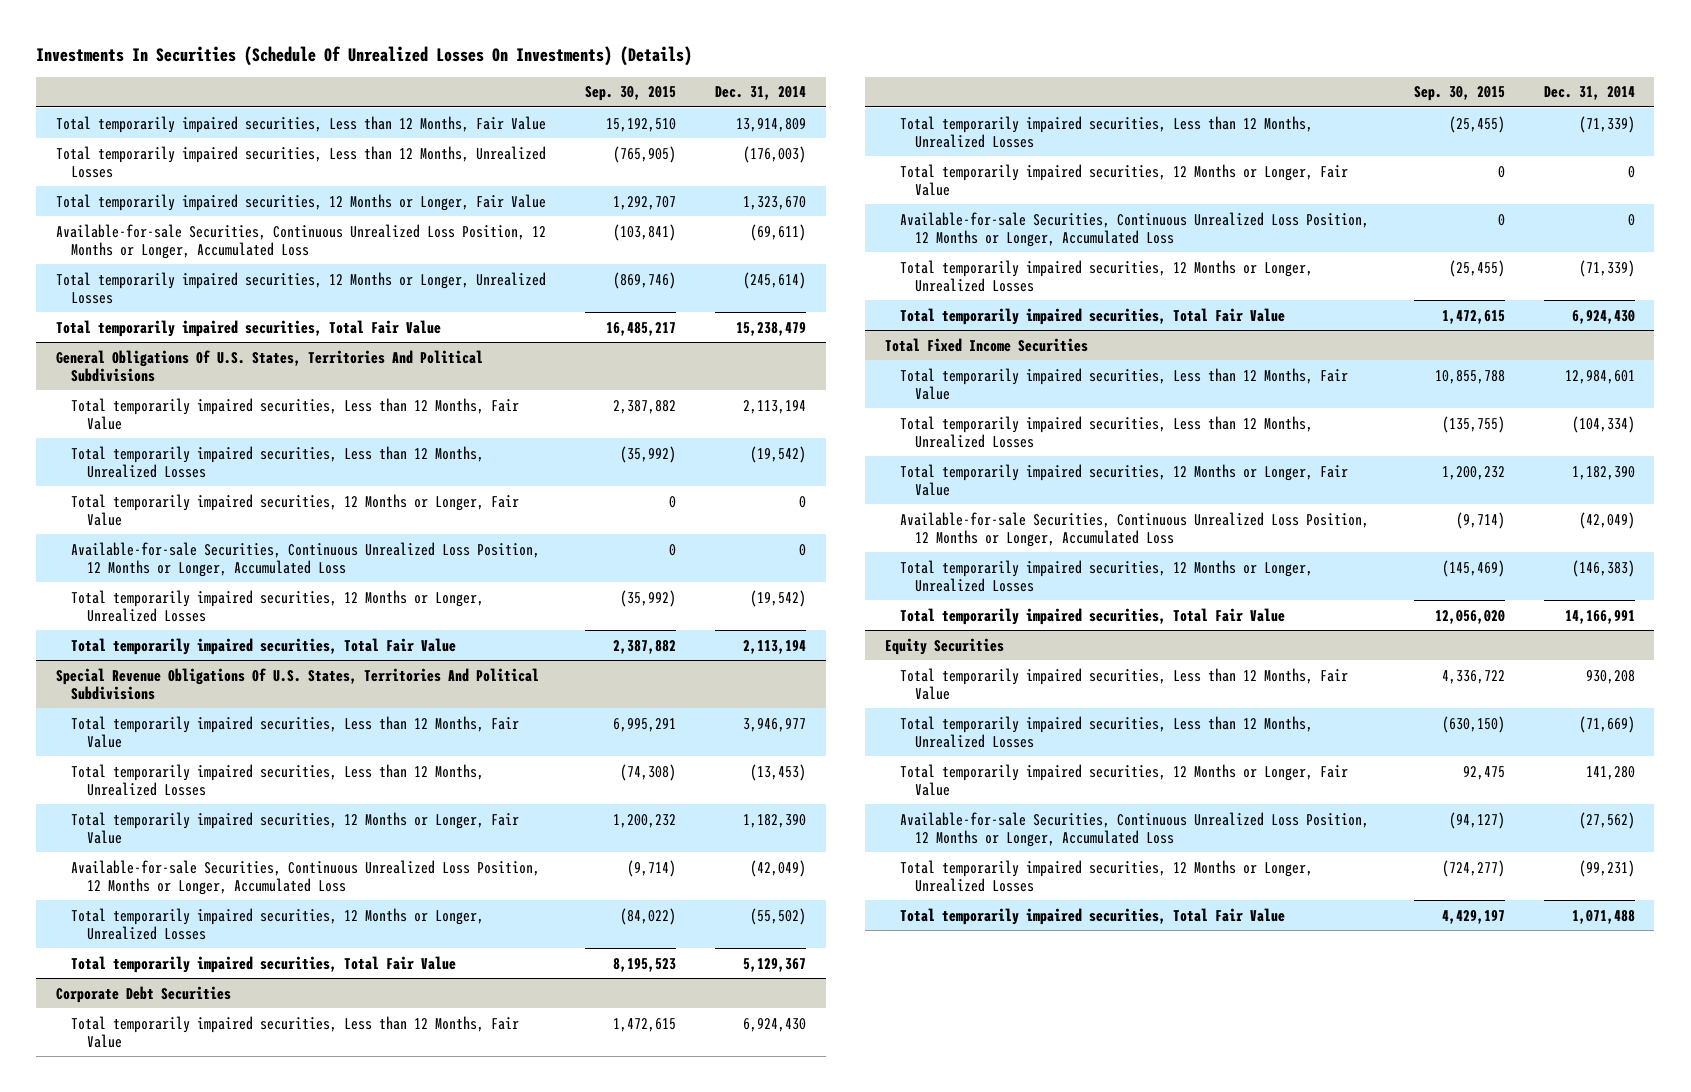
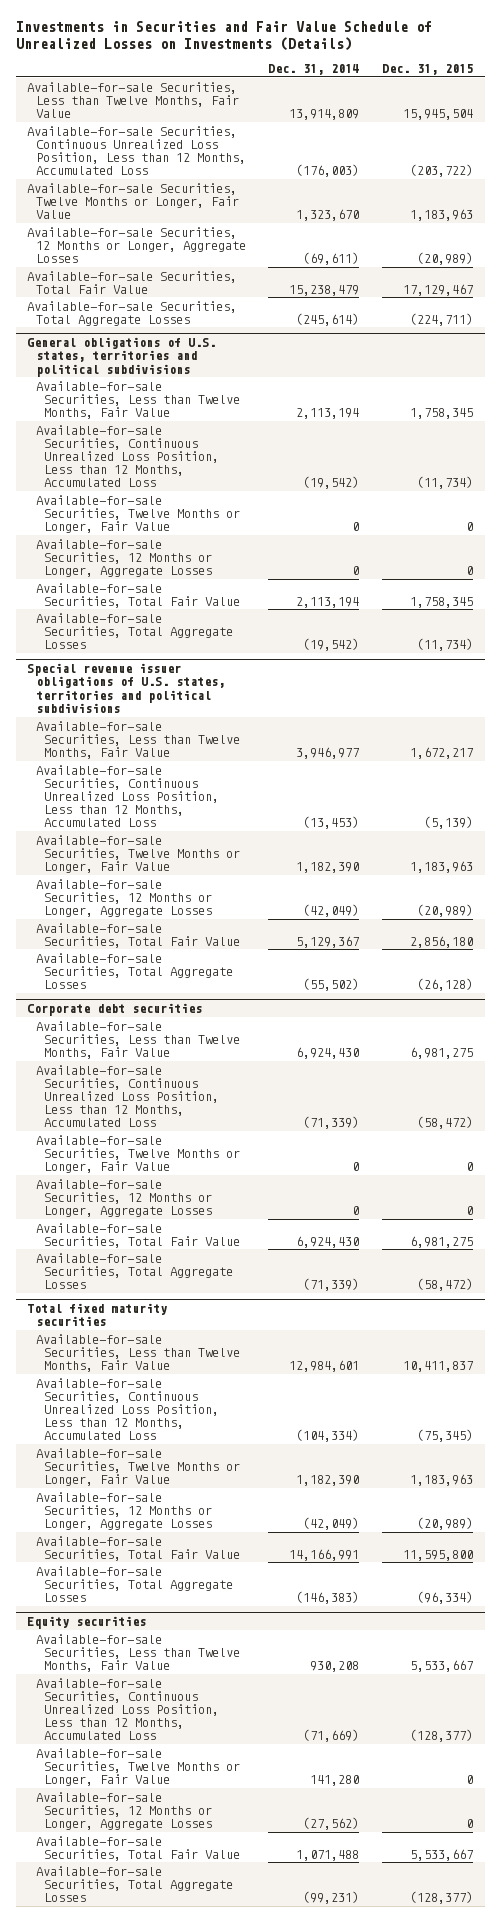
- Investments In Securities (Schedule Of Unrealized Losses On Investments) (Details)
+ Investments in Securities and Fair Value Schedule of Unrealized Losses on Investments (Details)
- | Sep. 30, 2015 | Dec. 31, 2014
+ | Dec. 31, 2014 | Dec. 31, 2015
- Total temporarily impaired securities, Less than 12 Months, Fair Value | 15,192,510 | 13,914,809
- Total temporarily impaired securities, Less than 12 Months, Unrealized Losses | (765,905) | (176,003)
- Total temporarily impaired securities, 12 Months or Longer, Fair Value | 1,292,707 | 1,323,670
- Available-for-sale Securities, Continuous Unrealized Loss Position, 12 Months or Longer, Accumulated Loss | (103,841) | (69,611)
- Total temporarily impaired securities, 12 Months or Longer, Unrealized Losses | (869,746) | (245,614)
- Total temporarily impaired securities, Total Fair Value | 16,485,217 | 15,238,479
- General Obligations Of U.S. States, Territories And Political Subdivisions
- Total temporarily impaired securities, Less than 12 Months, Fair Value | 2,387,882 | 2,113,194
- Total temporarily impaired securities, Less than 12 Months, Unrealized Losses | (35,992) | (19,542)
- Total temporarily impaired securities, 12 Months or Longer, Fair Value | 0 | 0
- Available-for-sale Securities, Continuous Unrealized Loss Position, 12 Months or Longer, Accumulated Loss | 0 | 0
- Total temporarily impaired securities, 12 Months or Longer, Unrealized Losses | (35,992) | (19,542)
- Total temporarily impaired securities, Total Fair Value | 2,387,882 | 2,113,194
- Special Revenue Obligations Of U.S. States, Territories And Political Subdivisions
- Total temporarily impaired securities, Less than 12 Months, Fair Value | 6,995,291 | 3,946,977
- Total temporarily impaired securities, Less than 12 Months, Unrealized Losses | (74,308) | (13,453)
- Total temporarily impaired securities, 12 Months or Longer, Fair Value | 1,200,232 | 1,182,390
- Available-for-sale Securities, Continuous Unrealized Loss Position, 12 Months or Longer, Accumulated Loss | (9,714) | (42,049)
- Total temporarily impaired securities, 12 Months or Longer, Unrealized Losses | (84,022) | (55,502)
- Total temporarily impaired securities, Total Fair Value | 8,195,523 | 5,129,367
- Corporate Debt Securities
- Total temporarily impaired securities, Less than 12 Months, Fair Value | 1,472,615 | 6,924,430
- Total temporarily impaired securities, Less than 12 Months, Unrealized Losses | (25,455) | (71,339)
- Total temporarily impaired securities, 12 Months or Longer, Fair Value | 0 | 0
- Available-for-sale Securities, Continuous Unrealized Loss Position, 12 Months or Longer, Accumulated Loss | 0 | 0
- Total temporarily impaired securities, 12 Months or Longer, Unrealized Losses | (25,455) | (71,339)
- Total temporarily impaired securities, Total Fair Value | 1,472,615 | 6,924,430
- Total Fixed Income Securities
- Total temporarily impaired securities, Less than 12 Months, Fair Value | 10,855,788 | 12,984,601
- Total temporarily impaired securities, Less than 12 Months, Unrealized Losses | (135,755) | (104,334)
- Total temporarily impaired securities, 12 Months or Longer, Fair Value | 1,200,232 | 1,182,390
- Available-for-sale Securities, Continuous Unrealized Loss Position, 12 Months or Longer, Accumulated Loss | (9,714) | (42,049)
- Total temporarily impaired securities, 12 Months or Longer, Unrealized Losses | (145,469) | (146,383)
- Total temporarily impaired securities, Total Fair Value | 12,056,020 | 14,166,991
- Equity Securities
- Total temporarily impaired securities, Less than 12 Months, Fair Value | 4,336,722 | 930,208
- Total temporarily impaired securities, Less than 12 Months, Unrealized Losses | (630,150) | (71,669)
- Total temporarily impaired securities, 12 Months or Longer, Fair Value | 92,475 | 141,280
- Available-for-sale Securities, Continuous Unrealized Loss Position, 12 Months or Longer, Accumulated Loss | (94,127) | (27,562)
- Total temporarily impaired securities, 12 Months or Longer, Unrealized Losses | (724,277) | (99,231)
- Total temporarily impaired securities, Total Fair Value | 4,429,197 | 1,071,488
+ Available-for-sale Securities, Less than Twelve Months, Fair Value | 13,914,809 | 15,945,504
+ Available-for-sale Securities, Continuous Unrealized Loss Position, Less than 12 Months, Accumulated Loss | (176,003) | (203,722)
+ Available-for-sale Securities, Twelve Months or Longer, Fair Value | 1,323,670 | 1,183,963
+ Available-for-sale Securities, 12 Months or Longer, Aggregate Losses | (69,611) | (20,989)
+ Available-for-sale Securities, Total Fair Value | 15,238,479 | 17,129,467
+ Available-for-sale Securities, Total Aggregate Losses | (245,614) | (224,711)
+ General obligations of U.S. states, territories and political subdivisions
+ Available-for-sale Securities, Less than Twelve Months, Fair Value | 2,113,194 | 1,758,345
+ Available-for-sale Securities, Continuous Unrealized Loss Position, Less than 12 Months, Accumulated Loss | (19,542) | (11,734)
+ Available-for-sale Securities, Twelve Months or Longer, Fair Value | 0 | 0
+ Available-for-sale Securities, 12 Months or Longer, Aggregate Losses | 0 | 0
+ Available-for-sale Securities, Total Fair Value | 2,113,194 | 1,758,345
+ Available-for-sale Securities, Total Aggregate Losses | (19,542) | (11,734)
+ Special revenue issuer obligations of U.S. states, territories and political subdivisions
+ Available-for-sale Securities, Less than Twelve Months, Fair Value | 3,946,977 | 1,672,217
+ Available-for-sale Securities, Continuous Unrealized Loss Position, Less than 12 Months, Accumulated Loss | (13,453) | (5,139)
+ Available-for-sale Securities, Twelve Months or Longer, Fair Value | 1,182,390 | 1,183,963
+ Available-for-sale Securities, 12 Months or Longer, Aggregate Losses | (42,049) | (20,989)
+ Available-for-sale Securities, Total Fair Value | 5,129,367 | 2,856,180
+ Available-for-sale Securities, Total Aggregate Losses | (55,502) | (26,128)
+ Corporate debt securities
+ Available-for-sale Securities, Less than Twelve Months, Fair Value | 6,924,430 | 6,981,275
+ Available-for-sale Securities, Continuous Unrealized Loss Position, Less than 12 Months, Accumulated Loss | (71,339) | (58,472)
+ Available-for-sale Securities, Twelve Months or Longer, Fair Value | 0 | 0
+ Available-for-sale Securities, 12 Months or Longer, Aggregate Losses | 0 | 0
+ Available-for-sale Securities, Total Fair Value | 6,924,430 | 6,981,275
+ Available-for-sale Securities, Total Aggregate Losses | (71,339) | (58,472)
+ Total fixed maturity securities
+ Available-for-sale Securities, Less than Twelve Months, Fair Value | 12,984,601 | 10,411,837
+ Available-for-sale Securities, Continuous Unrealized Loss Position, Less than 12 Months, Accumulated Loss | (104,334) | (75,345)
+ Available-for-sale Securities, Twelve Months or Longer, Fair Value | 1,182,390 | 1,183,963
+ Available-for-sale Securities, 12 Months or Longer, Aggregate Losses | (42,049) | (20,989)
+ Available-for-sale Securities, Total Fair Value | 14,166,991 | 11,595,800
+ Available-for-sale Securities, Total Aggregate Losses | (146,383) | (96,334)
+ Equity securities
+ Available-for-sale Securities, Less than Twelve Months, Fair Value | 930,208 | 5,533,667
+ Available-for-sale Securities, Continuous Unrealized Loss Position, Less than 12 Months, Accumulated Loss | (71,669) | (128,377)
+ Available-for-sale Securities, Twelve Months or Longer, Fair Value | 141,280 | 0
+ Available-for-sale Securities, 12 Months or Longer, Aggregate Losses | (27,562) | 0
+ Available-for-sale Securities, Total Fair Value | 1,071,488 | 5,533,667
+ Available-for-sale Securities, Total Aggregate Losses | (99,231) | (128,377)

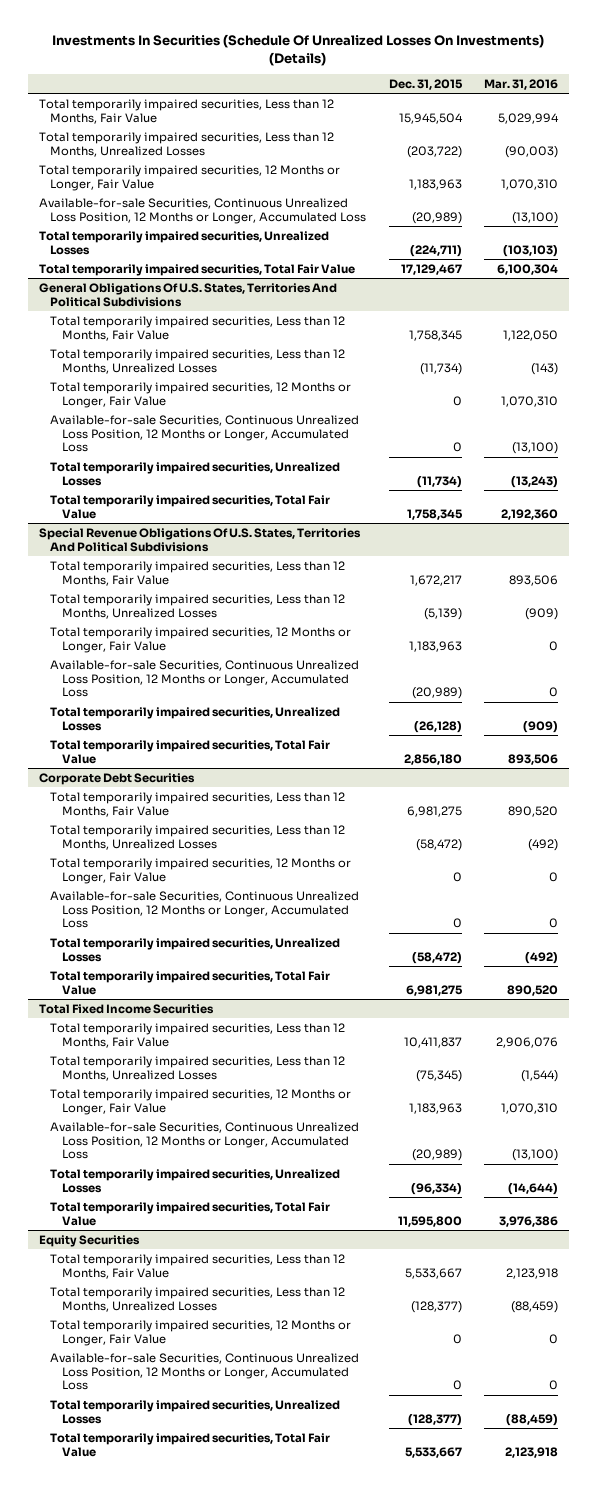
- Investments in Securities and Fair Value Schedule of Unrealized Losses on Investments (Details)
+ Investments In Securities (Schedule Of Unrealized Losses On Investments) (Details)
- | Dec. 31, 2014 | Dec. 31, 2015
+ | Dec. 31, 2015 | Mar. 31, 2016
- Available-for-sale Securities, Less than Twelve Months, Fair Value | 13,914,809 | 15,945,504
- Available-for-sale Securities, Continuous Unrealized Loss Position, Less than 12 Months, Accumulated Loss | (176,003) | (203,722)
- Available-for-sale Securities, Twelve Months or Longer, Fair Value | 1,323,670 | 1,183,963
- Available-for-sale Securities, 12 Months or Longer, Aggregate Losses | (69,611) | (20,989)
- Available-for-sale Securities, Total Fair Value | 15,238,479 | 17,129,467
- Available-for-sale Securities, Total Aggregate Losses | (245,614) | (224,711)
- General obligations of U.S. states, territories and political subdivisions
- Available-for-sale Securities, Less than Twelve Months, Fair Value | 2,113,194 | 1,758,345
- Available-for-sale Securities, Continuous Unrealized Loss Position, Less than 12 Months, Accumulated Loss | (19,542) | (11,734)
- Available-for-sale Securities, Twelve Months or Longer, Fair Value | 0 | 0
- Available-for-sale Securities, 12 Months or Longer, Aggregate Losses | 0 | 0
- Available-for-sale Securities, Total Fair Value | 2,113,194 | 1,758,345
- Available-for-sale Securities, Total Aggregate Losses | (19,542) | (11,734)
- Special revenue issuer obligations of U.S. states, territories and political subdivisions
- Available-for-sale Securities, Less than Twelve Months, Fair Value | 3,946,977 | 1,672,217
- Available-for-sale Securities, Continuous Unrealized Loss Position, Less than 12 Months, Accumulated Loss | (13,453) | (5,139)
- Available-for-sale Securities, Twelve Months or Longer, Fair Value | 1,182,390 | 1,183,963
- Available-for-sale Securities, 12 Months or Longer, Aggregate Losses | (42,049) | (20,989)
- Available-for-sale Securities, Total Fair Value | 5,129,367 | 2,856,180
- Available-for-sale Securities, Total Aggregate Losses | (55,502) | (26,128)
- Corporate debt securities
- Available-for-sale Securities, Less than Twelve Months, Fair Value | 6,924,430 | 6,981,275
- Available-for-sale Securities, Continuous Unrealized Loss Position, Less than 12 Months, Accumulated Loss | (71,339) | (58,472)
- Available-for-sale Securities, Twelve Months or Longer, Fair Value | 0 | 0
- Available-for-sale Securities, 12 Months or Longer, Aggregate Losses | 0 | 0
- Available-for-sale Securities, Total Fair Value | 6,924,430 | 6,981,275
- Available-for-sale Securities, Total Aggregate Losses | (71,339) | (58,472)
- Total fixed maturity securities
- Available-for-sale Securities, Less than Twelve Months, Fair Value | 12,984,601 | 10,411,837
- Available-for-sale Securities, Continuous Unrealized Loss Position, Less than 12 Months, Accumulated Loss | (104,334) | (75,345)
- Available-for-sale Securities, Twelve Months or Longer, Fair Value | 1,182,390 | 1,183,963
- Available-for-sale Securities, 12 Months or Longer, Aggregate Losses | (42,049) | (20,989)
- Available-for-sale Securities, Total Fair Value | 14,166,991 | 11,595,800
- Available-for-sale Securities, Total Aggregate Losses | (146,383) | (96,334)
- Equity securities
- Available-for-sale Securities, Less than Twelve Months, Fair Value | 930,208 | 5,533,667
- Available-for-sale Securities, Continuous Unrealized Loss Position, Less than 12 Months, Accumulated Loss | (71,669) | (128,377)
- Available-for-sale Securities, Twelve Months or Longer, Fair Value | 141,280 | 0
- Available-for-sale Securities, 12 Months or Longer, Aggregate Losses | (27,562) | 0
- Available-for-sale Securities, Total Fair Value | 1,071,488 | 5,533,667
- Available-for-sale Securities, Total Aggregate Losses | (99,231) | (128,377)
+ Total temporarily impaired securities, Less than 12 Months, Fair Value | 15,945,504 | 5,029,994
+ Total temporarily impaired securities, Less than 12 Months, Unrealized Losses | (203,722) | (90,003)
+ Total temporarily impaired securities, 12 Months or Longer, Fair Value | 1,183,963 | 1,070,310
+ Available-for-sale Securities, Continuous Unrealized Loss Position, 12 Months or Longer, Accumulated Loss | (20,989) | (13,100)
+ Total temporarily impaired securities, Unrealized Losses | (224,711) | (103,103)
+ Total temporarily impaired securities, Total Fair Value | 17,129,467 | 6,100,304
+ General Obligations Of U.S. States, Territories And Political Subdivisions
+ Total temporarily impaired securities, Less than 12 Months, Fair Value | 1,758,345 | 1,122,050
+ Total temporarily impaired securities, Less than 12 Months, Unrealized Losses | (11,734) | (143)
+ Total temporarily impaired securities, 12 Months or Longer, Fair Value | 0 | 1,070,310
+ Available-for-sale Securities, Continuous Unrealized Loss Position, 12 Months or Longer, Accumulated Loss | 0 | (13,100)
+ Total temporarily impaired securities, Unrealized Losses | (11,734) | (13,243)
+ Total temporarily impaired securities, Total Fair Value | 1,758,345 | 2,192,360
+ Special Revenue Obligations Of U.S. States, Territories And Political Subdivisions
+ Total temporarily impaired securities, Less than 12 Months, Fair Value | 1,672,217 | 893,506
+ Total temporarily impaired securities, Less than 12 Months, Unrealized Losses | (5,139) | (909)
+ Total temporarily impaired securities, 12 Months or Longer, Fair Value | 1,183,963 | 0
+ Available-for-sale Securities, Continuous Unrealized Loss Position, 12 Months or Longer, Accumulated Loss | (20,989) | 0
+ Total temporarily impaired securities, Unrealized Losses | (26,128) | (909)
+ Total temporarily impaired securities, Total Fair Value | 2,856,180 | 893,506
+ Corporate Debt Securities
+ Total temporarily impaired securities, Less than 12 Months, Fair Value | 6,981,275 | 890,520
+ Total temporarily impaired securities, Less than 12 Months, Unrealized Losses | (58,472) | (492)
+ Total temporarily impaired securities, 12 Months or Longer, Fair Value | 0 | 0
+ Available-for-sale Securities, Continuous Unrealized Loss Position, 12 Months or Longer, Accumulated Loss | 0 | 0
+ Total temporarily impaired securities, Unrealized Losses | (58,472) | (492)
+ Total temporarily impaired securities, Total Fair Value | 6,981,275 | 890,520
+ Total Fixed Income Securities
+ Total temporarily impaired securities, Less than 12 Months, Fair Value | 10,411,837 | 2,906,076
+ Total temporarily impaired securities, Less than 12 Months, Unrealized Losses | (75,345) | (1,544)
+ Total temporarily impaired securities, 12 Months or Longer, Fair Value | 1,183,963 | 1,070,310
+ Available-for-sale Securities, Continuous Unrealized Loss Position, 12 Months or Longer, Accumulated Loss | (20,989) | (13,100)
+ Total temporarily impaired securities, Unrealized Losses | (96,334) | (14,644)
+ Total temporarily impaired securities, Total Fair Value | 11,595,800 | 3,976,386
+ Equity Securities
+ Total temporarily impaired securities, Less than 12 Months, Fair Value | 5,533,667 | 2,123,918
+ Total temporarily impaired securities, Less than 12 Months, Unrealized Losses | (128,377) | (88,459)
+ Total temporarily impaired securities, 12 Months or Longer, Fair Value | 0 | 0
+ Available-for-sale Securities, Continuous Unrealized Loss Position, 12 Months or Longer, Accumulated Loss | 0 | 0
+ Total temporarily impaired securities, Unrealized Losses | (128,377) | (88,459)
+ Total temporarily impaired securities, Total Fair Value | 5,533,667 | 2,123,918

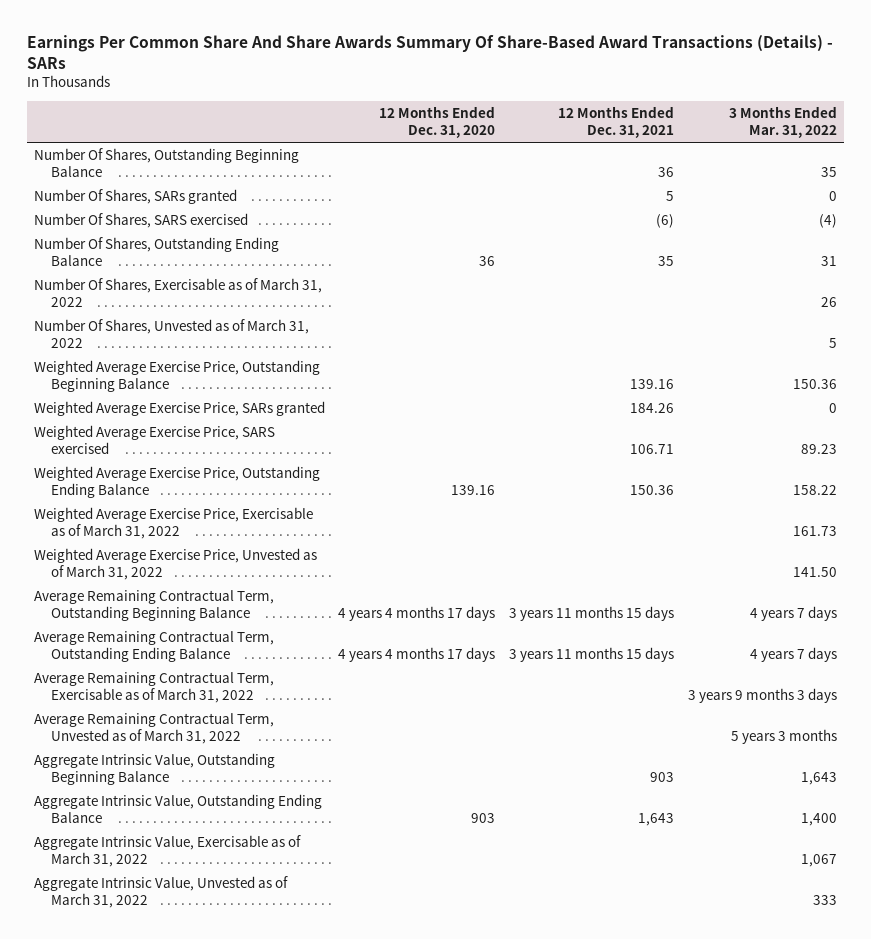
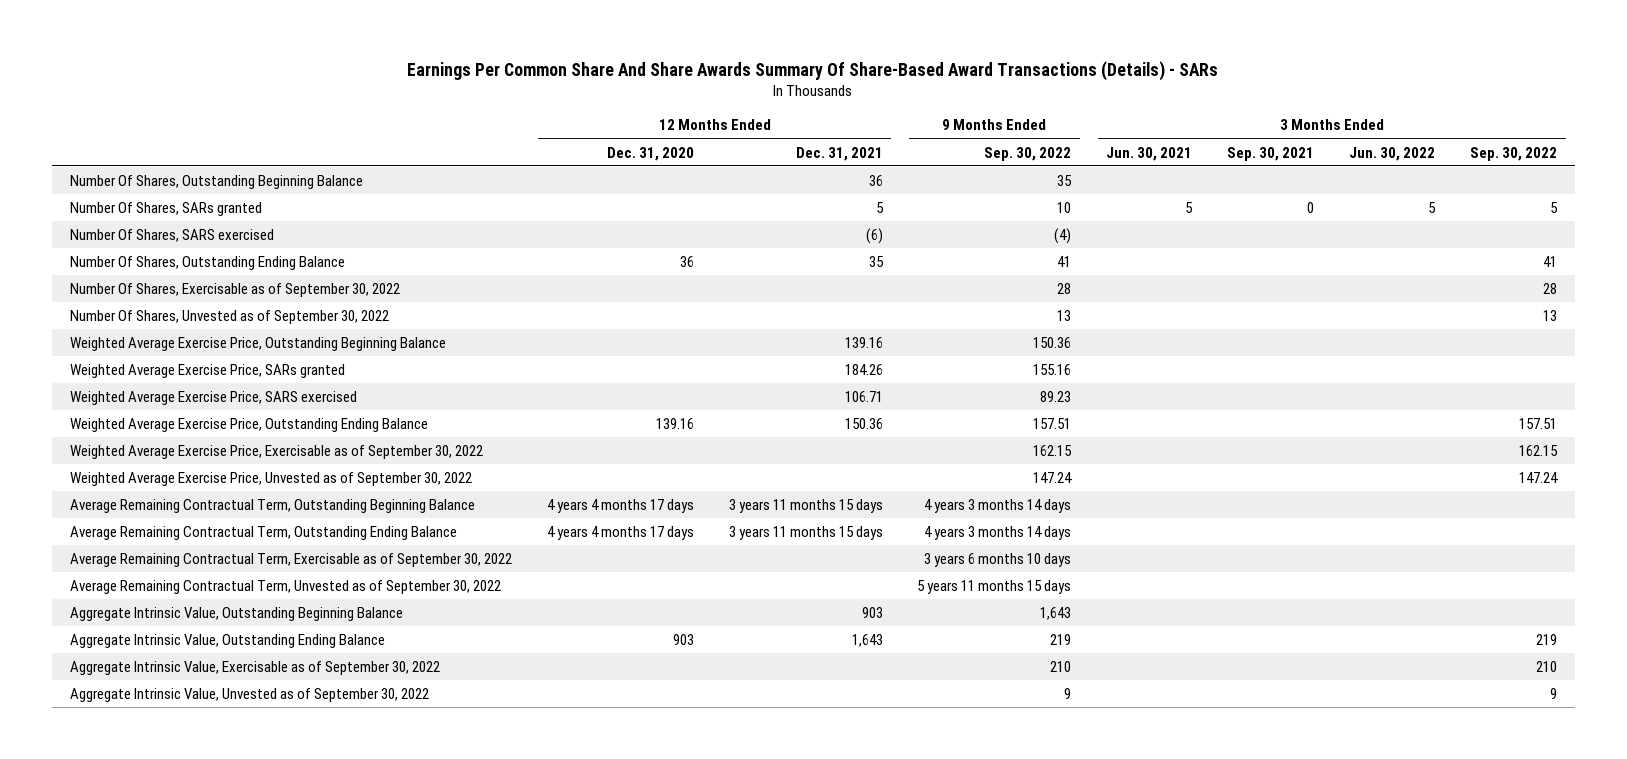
- | 12 Months Ended Dec. 31, 2020 | 12 Months Ended Dec. 31, 2021 | 3 Months Ended Mar. 31, 2022
+ | 12 Months Ended Dec. 31, 2020 | 12 Months Ended Dec. 31, 2021 | 9 Months Ended Sep. 30, 2022 | 3 Months Ended Jun. 30, 2021 | 3 Months Ended Sep. 30, 2021 | 3 Months Ended Jun. 30, 2022 | 3 Months Ended Sep. 30, 2022
- Number Of Shares, Exercisable as of March 31, 2022 | | | 26
- Number Of Shares, Unvested as of March 31, 2022 | | | 5
+ Number Of Shares, Exercisable as of September 30, 2022 | | | 28 | | | | 28
+ Number Of Shares, Unvested as of September 30, 2022 | | | 13 | | | | 13
- Weighted Average Exercise Price, Exercisable as of March 31, 2022 | | | 161.73
- Weighted Average Exercise Price, Unvested as of March 31, 2022 | | | 141.50
+ Weighted Average Exercise Price, Exercisable as of September 30, 2022 | | | 162.15 | | | | 162.15
+ Weighted Average Exercise Price, Unvested as of September 30, 2022 | | | 147.24 | | | | 147.24
- Average Remaining Contractual Term, Exercisable as of March 31, 2022 | | | 3 years 9 months 3 days
- Average Remaining Contractual Term, Unvested as of March 31, 2022 | | | 5 years 3 months
+ Average Remaining Contractual Term, Exercisable as of September 30, 2022 | | | 3 years 6 months 10 days | | | |
+ Average Remaining Contractual Term, Unvested as of September 30, 2022 | | | 5 years 11 months 15 days | | | |
- Aggregate Intrinsic Value, Exercisable as of March 31, 2022 | | | 1,067
- Aggregate Intrinsic Value, Unvested as of March 31, 2022 | | | 333
+ Aggregate Intrinsic Value, Exercisable as of September 30, 2022 | | | 210 | | | | 210
+ Aggregate Intrinsic Value, Unvested as of September 30, 2022 | | | 9 | | | | 9

